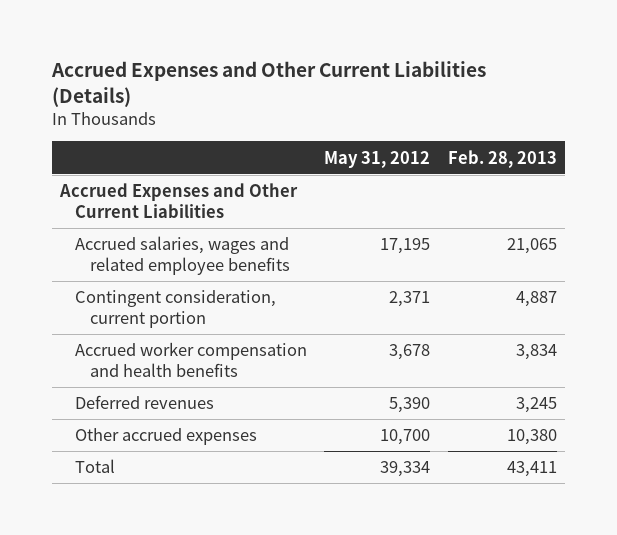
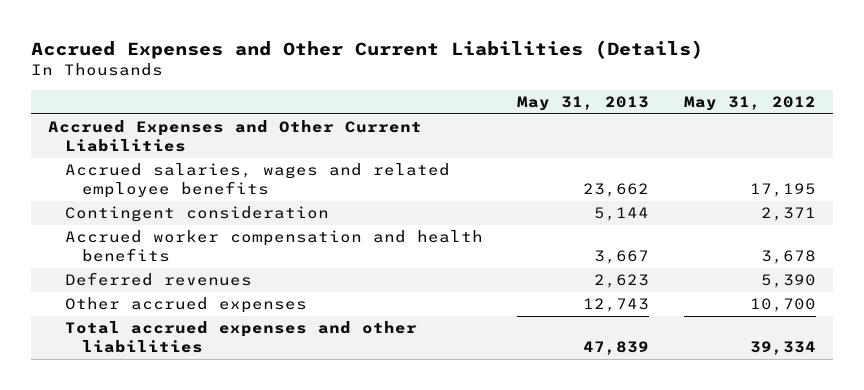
- | May 31, 2012 | Feb. 28, 2013
+ | May 31, 2013 | May 31, 2012
- Contingent consideration, current portion | 2,371 | 4,887
+ Contingent consideration | 5,144 | 2,371
- Total | 39,334 | 43,411
+ Total accrued expenses and other liabilities | 47,839 | 39,334

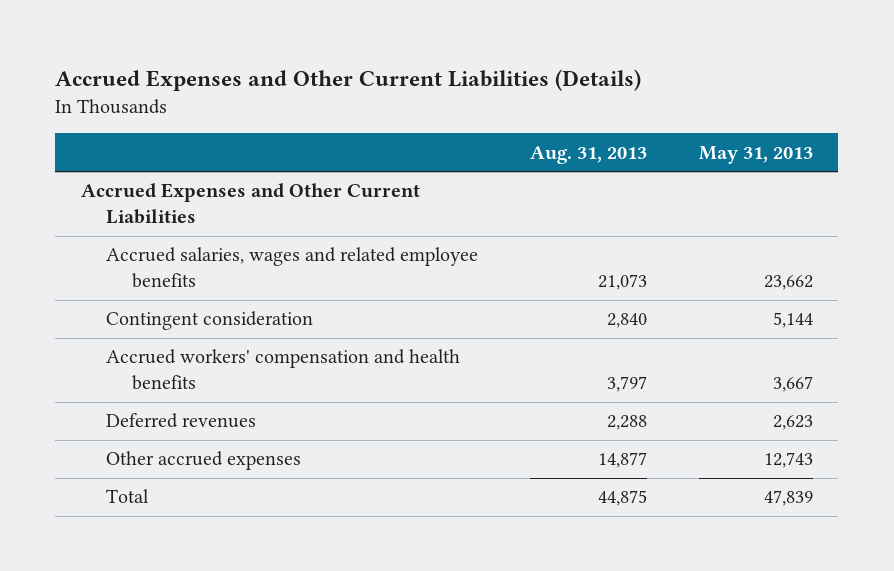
- | May 31, 2013 | May 31, 2012
+ | Aug. 31, 2013 | May 31, 2013
- Accrued worker compensation and health benefits | 3,667 | 3,678
+ Accrued workers' compensation and health benefits | 3,797 | 3,667
- Total accrued expenses and other liabilities | 47,839 | 39,334
+ Total | 44,875 | 47,839

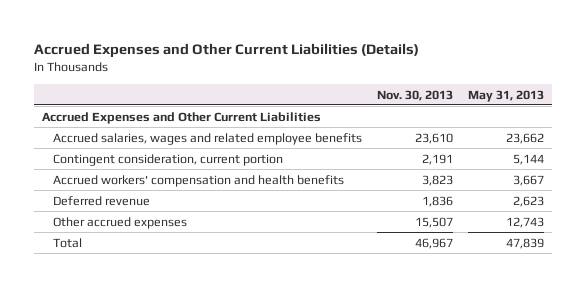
- | Aug. 31, 2013 | May 31, 2013
+ | Nov. 30, 2013 | May 31, 2013
- Contingent consideration | 2,840 | 5,144
+ Contingent consideration, current portion | 2,191 | 5,144
- Deferred revenues | 2,288 | 2,623
+ Deferred revenue | 1,836 | 2,623

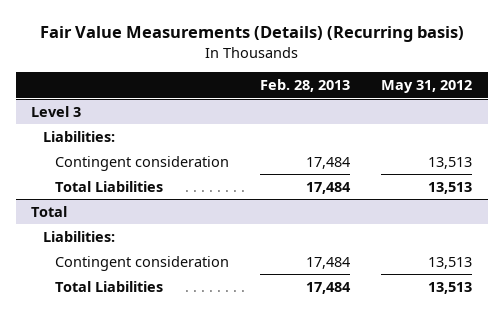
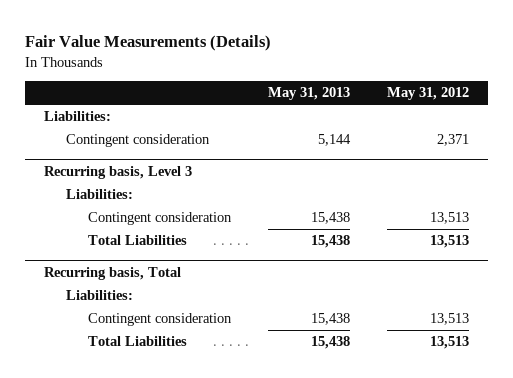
- Fair Value Measurements (Details) (Recurring basis)
+ Fair Value Measurements (Details)
- | Feb. 28, 2013 | May 31, 2012
+ | May 31, 2013 | May 31, 2012
- Level 3
+ Contingent consideration | 5,144 | 2,371
+ Recurring basis, Level 3
+ Liabilities:
- Total
+ Recurring basis, Total

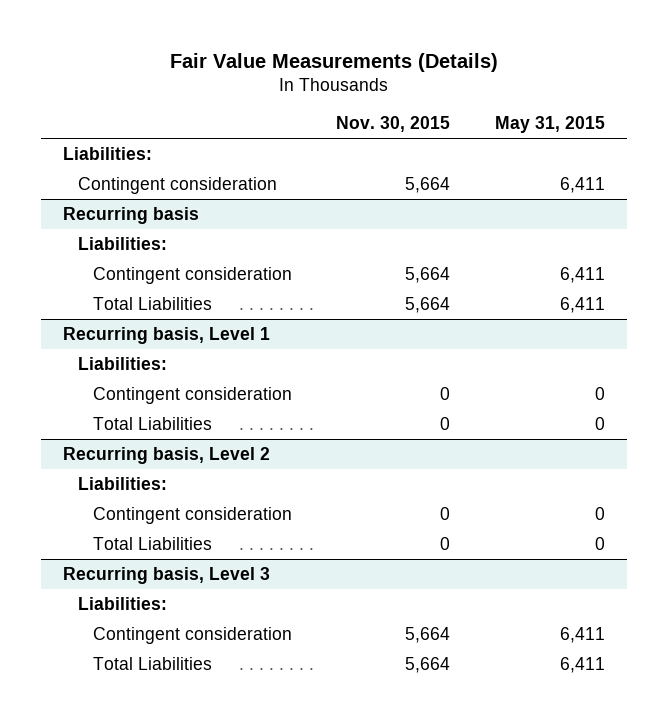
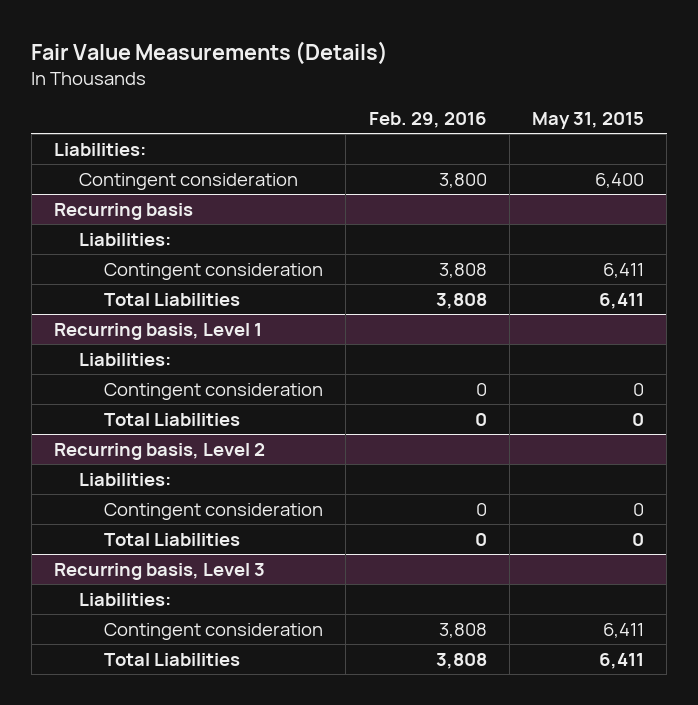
- | Nov. 30, 2015 | May 31, 2015
+ | Feb. 29, 2016 | May 31, 2015
- Contingent consideration | 5,664 | 6,411
+ Contingent consideration | 3,800 | 6,400

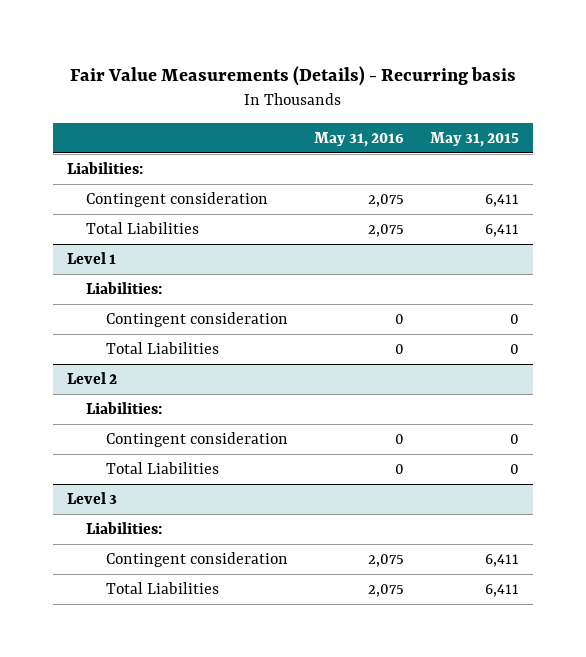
- Fair Value Measurements (Details)
+ Fair Value Measurements (Details) - Recurring basis
- | Feb. 29, 2016 | May 31, 2015
+ | May 31, 2016 | May 31, 2015
- Contingent consideration | 3,800 | 6,400
- Recurring basis
- Liabilities:
- Recurring basis, Level 1
+ Level 1
- Recurring basis, Level 2
+ Level 2
- Recurring basis, Level 3
+ Level 3

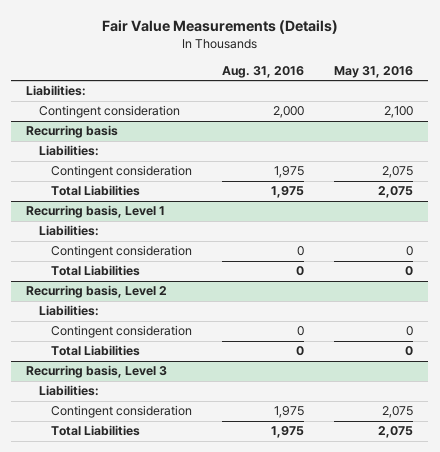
- Fair Value Measurements (Details) - Recurring basis
+ Fair Value Measurements (Details)
- | May 31, 2016 | May 31, 2015
+ | Aug. 31, 2016 | May 31, 2016
+ Contingent consideration | 2,000 | 2,100
+ Recurring basis
+ Liabilities:
- Level 1
+ Recurring basis, Level 1
- Level 2
+ Recurring basis, Level 2
- Level 3
+ Recurring basis, Level 3

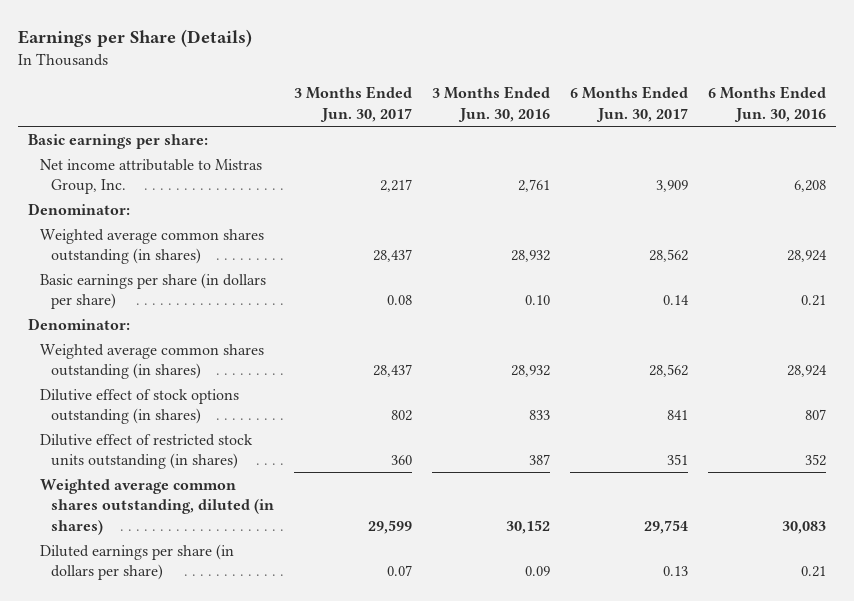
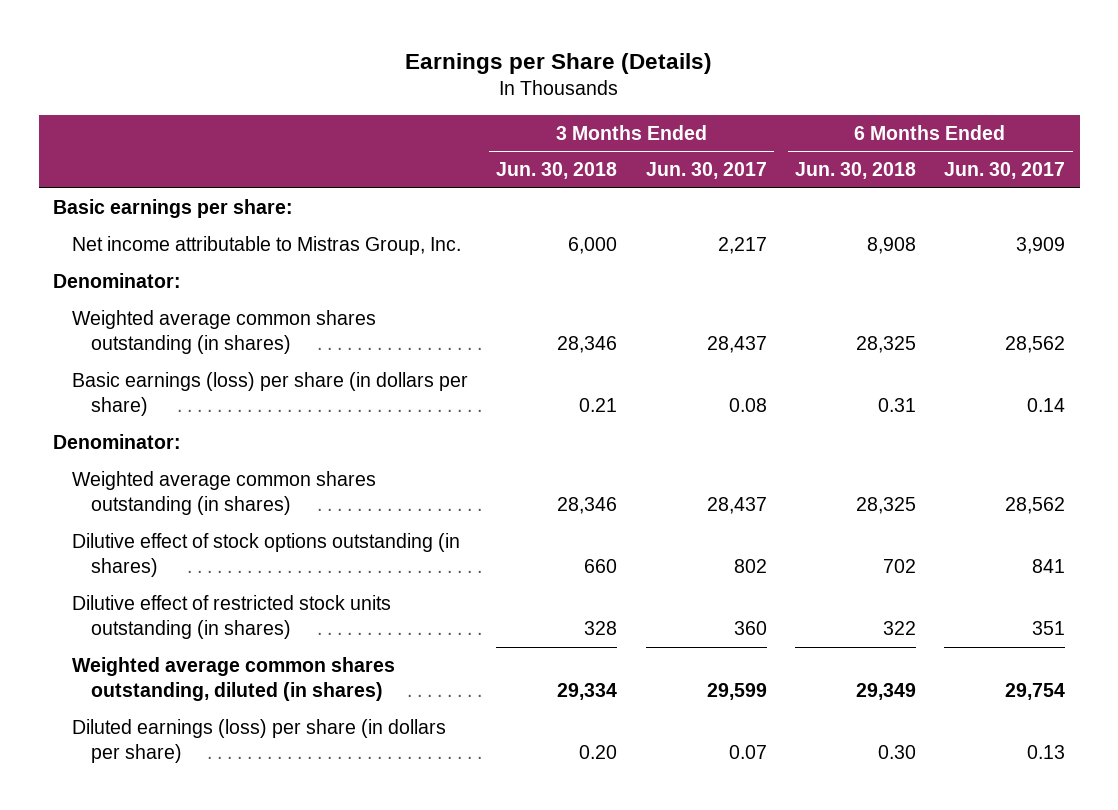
- | 3 Months Ended Jun. 30, 2017 | 3 Months Ended Jun. 30, 2016 | 6 Months Ended Jun. 30, 2017 | 6 Months Ended Jun. 30, 2016
+ | 3 Months Ended Jun. 30, 2018 | 3 Months Ended Jun. 30, 2017 | 6 Months Ended Jun. 30, 2018 | 6 Months Ended Jun. 30, 2017
- Basic earnings per share (in dollars per share) | 0.08 | 0.10 | 0.14 | 0.21
+ Basic earnings (loss) per share (in dollars per share) | 0.21 | 0.08 | 0.31 | 0.14
- Diluted earnings per share (in dollars per share) | 0.07 | 0.09 | 0.13 | 0.21
+ Diluted earnings (loss) per share (in dollars per share) | 0.20 | 0.07 | 0.30 | 0.13

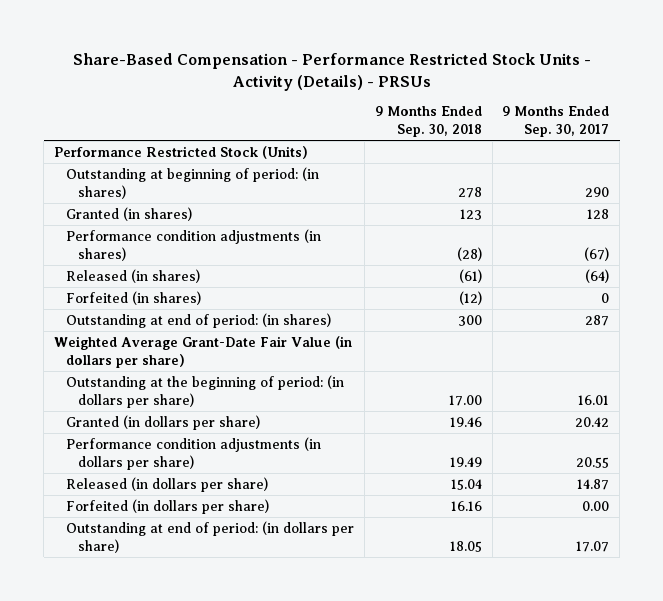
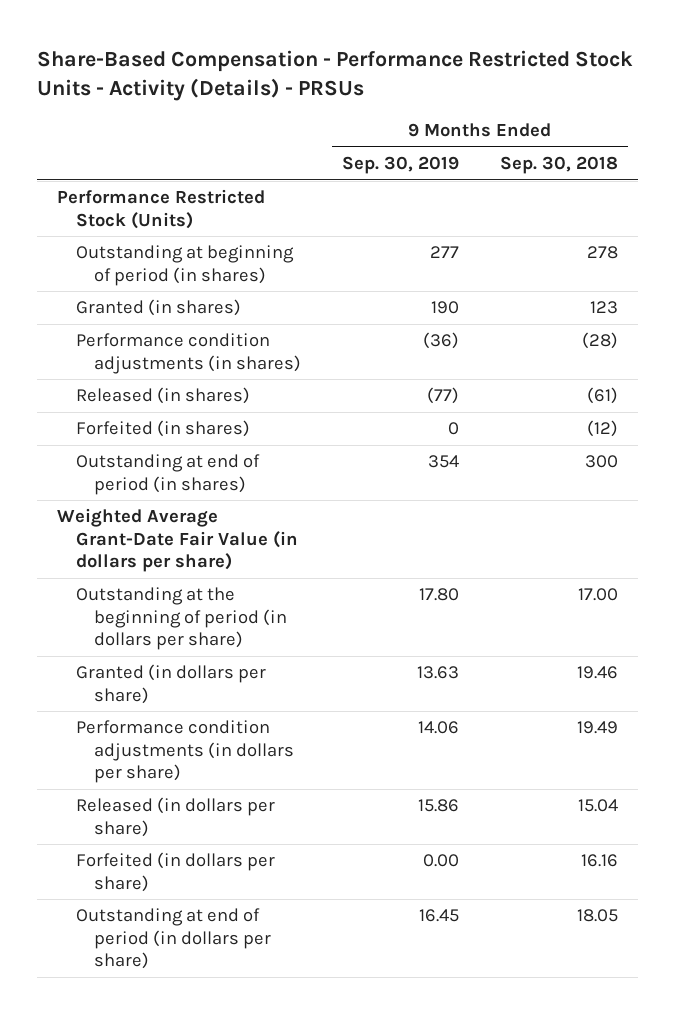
- | 9 Months Ended Sep. 30, 2018 | 9 Months Ended Sep. 30, 2017
+ | 9 Months Ended Sep. 30, 2019 | 9 Months Ended Sep. 30, 2018
- Outstanding at beginning of period: (in shares) | 278 | 290
+ Outstanding at beginning of period (in shares) | 277 | 278
- Outstanding at end of period: (in shares) | 300 | 287
+ Outstanding at end of period (in shares) | 354 | 300
- Outstanding at the beginning of period: (in dollars per share) | 17.00 | 16.01
+ Outstanding at the beginning of period (in dollars per share) | 17.80 | 17.00
- Outstanding at end of period: (in dollars per share) | 18.05 | 17.07
+ Outstanding at end of period (in dollars per share) | 16.45 | 18.05

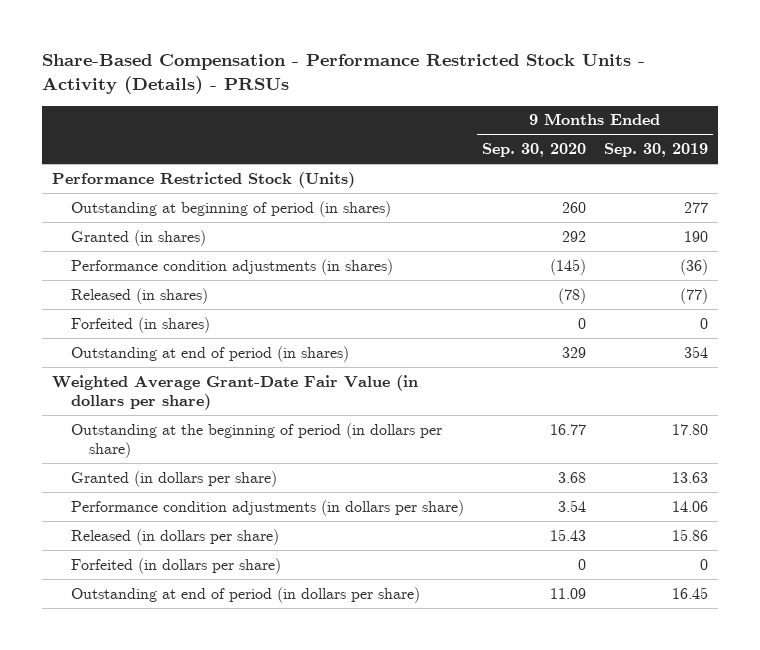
- | 9 Months Ended Sep. 30, 2019 | 9 Months Ended Sep. 30, 2018
+ | 9 Months Ended Sep. 30, 2020 | 9 Months Ended Sep. 30, 2019
- Forfeited (in dollars per share) | 0.00 | 16.16
+ Forfeited (in dollars per share) | 0 | 0

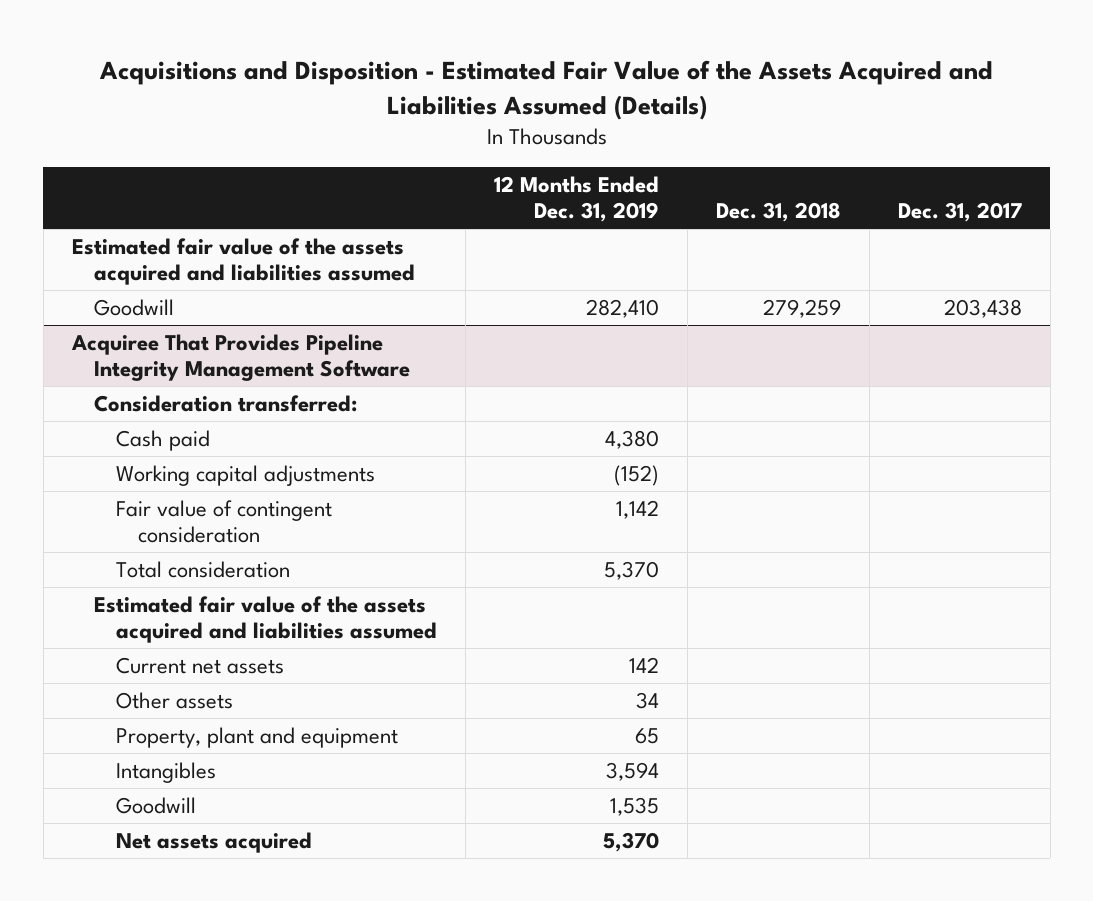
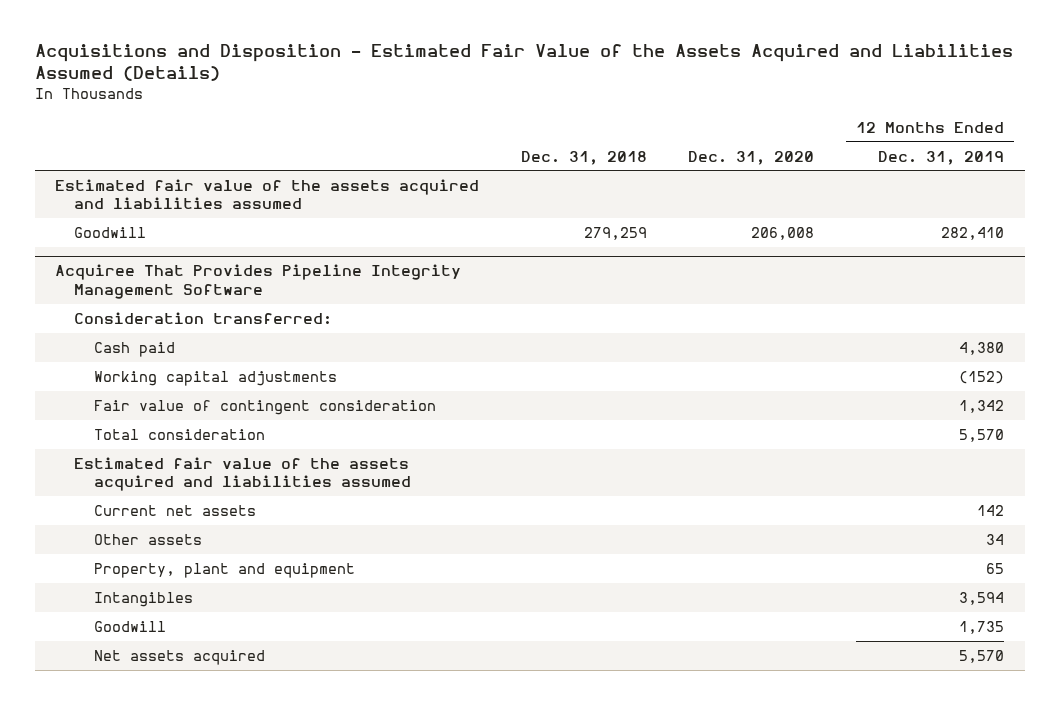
- | 12 Months Ended Dec. 31, 2019 | Dec. 31, 2018 | Dec. 31, 2017
+ | Dec. 31, 2018 | Dec. 31, 2020 | 12 Months Ended Dec. 31, 2019
@ Acquiree That Provides Pipeline Integrity Management Software
- Fair value of contingent consideration | 1,142 | |
- Total consideration | 5,370 | |
+ Fair value of contingent consideration | | | 1,342
+ Total consideration | | | 5,570
- Goodwill | 1,535 | |
- Net assets acquired | 5,370 | |
+ Goodwill | | | 1,735
+ Net assets acquired | | | 5,570

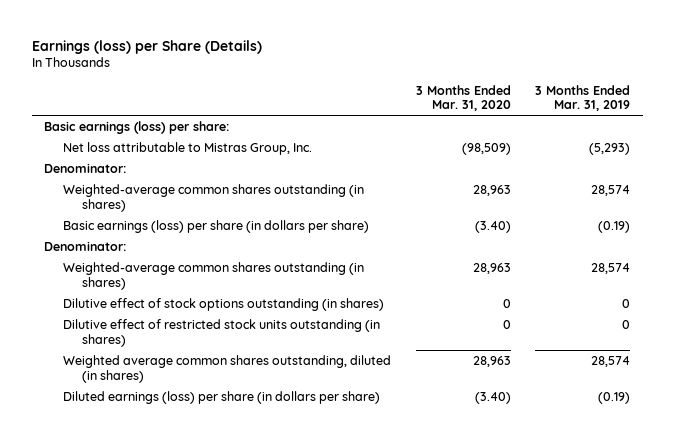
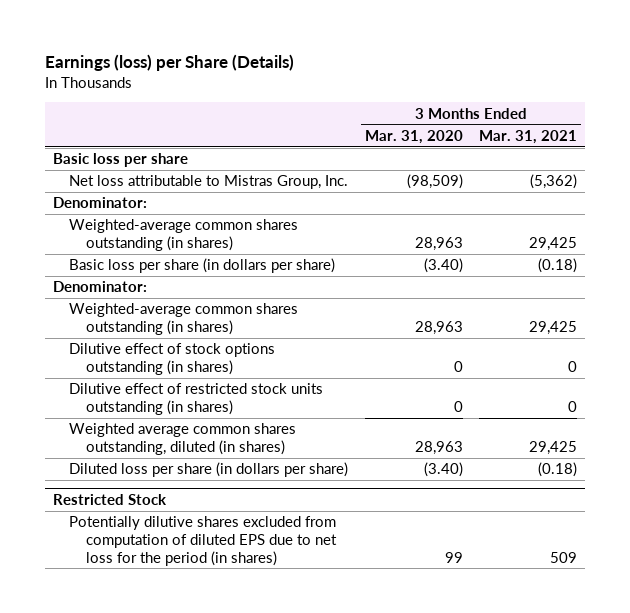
- | 3 Months Ended Mar. 31, 2020 | 3 Months Ended Mar. 31, 2019
+ | 3 Months Ended Mar. 31, 2020 | 3 Months Ended Mar. 31, 2021
- Basic earnings (loss) per share:
+ Basic loss per share
- Basic earnings (loss) per share (in dollars per share) | (3.40) | (0.19)
+ Basic loss per share (in dollars per share) | (3.40) | (0.18)
- Diluted earnings (loss) per share (in dollars per share) | (3.40) | (0.19)
+ Diluted loss per share (in dollars per share) | (3.40) | (0.18)
+ Restricted Stock
+ Potentially dilutive shares excluded from computation of diluted EPS due to net loss for the period (in shares) | 99 | 509

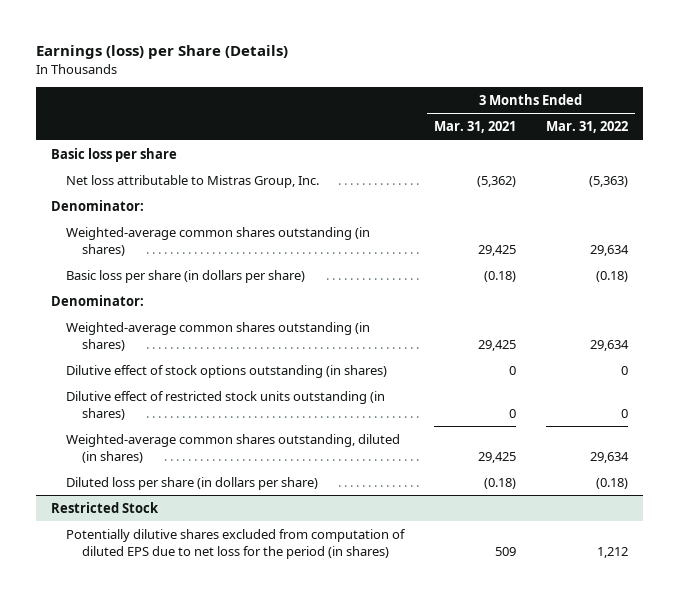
- | 3 Months Ended Mar. 31, 2020 | 3 Months Ended Mar. 31, 2021
+ | 3 Months Ended Mar. 31, 2021 | 3 Months Ended Mar. 31, 2022
- Weighted average common shares outstanding, diluted (in shares) | 28,963 | 29,425
+ Weighted-average common shares outstanding, diluted (in shares) | 29,425 | 29,634

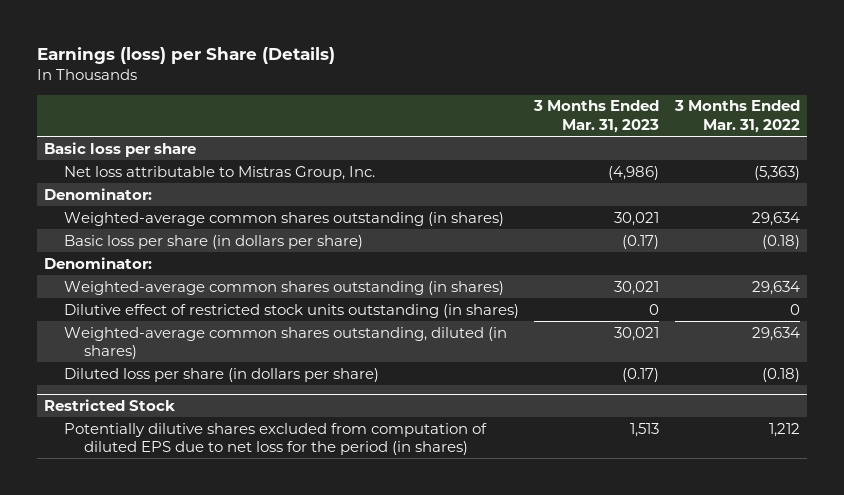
- | 3 Months Ended Mar. 31, 2021 | 3 Months Ended Mar. 31, 2022
+ | 3 Months Ended Mar. 31, 2023 | 3 Months Ended Mar. 31, 2022
- Dilutive effect of stock options outstanding (in shares) | 0 | 0

